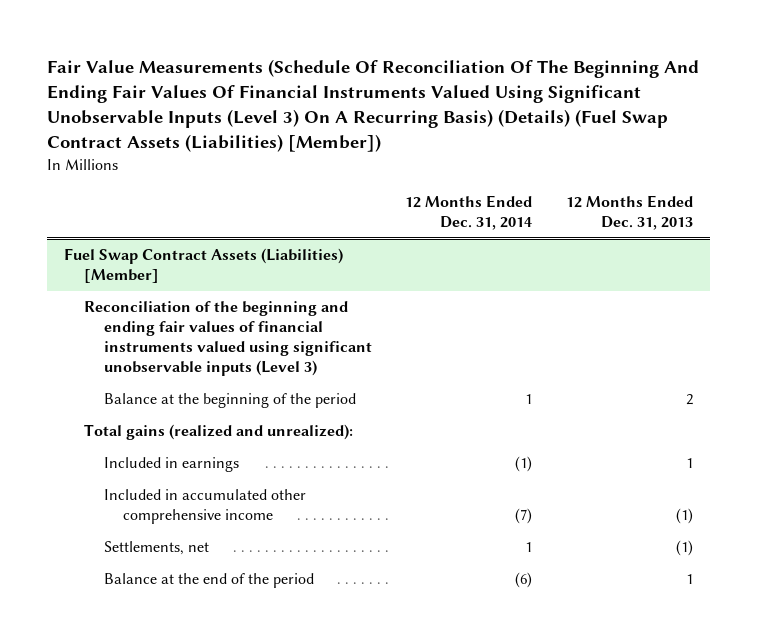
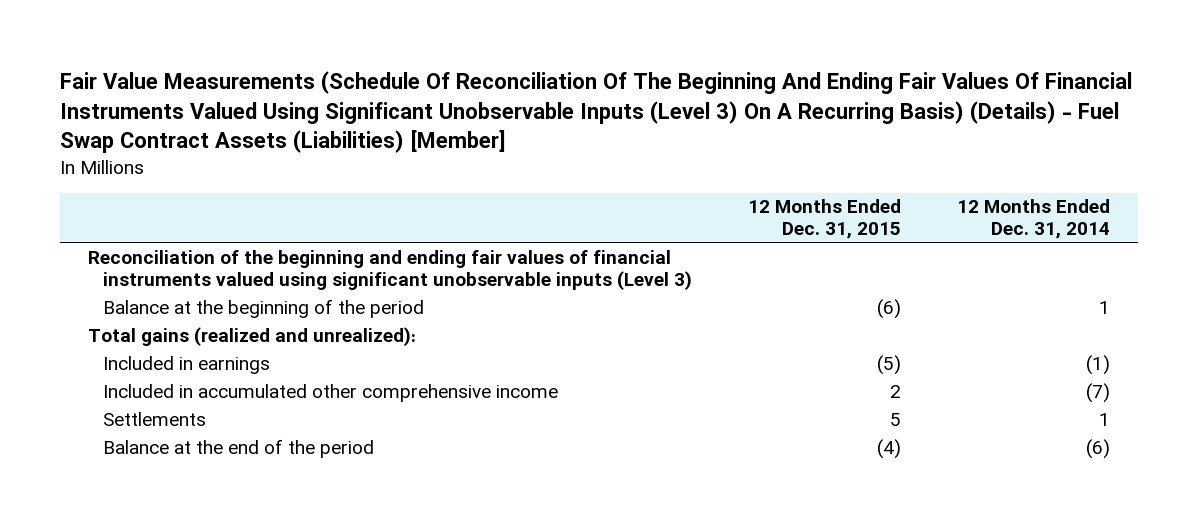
- Fair Value Measurements (Schedule Of Reconciliation Of The Beginning And Ending Fair Values Of Financial Instruments Valued Using Significant Unobservable Inputs (Level 3) On A Recurring Basis) (Details) (Fuel Swap Contract Assets (Liabilities) [Member])
+ Fair Value Measurements (Schedule Of Reconciliation Of The Beginning And Ending Fair Values Of Financial Instruments Valued Using Significant Unobservable Inputs (Level 3) On A Recurring Basis) (Details) - Fuel Swap Contract Assets (Liabilities) [Member]
- | 12 Months Ended Dec. 31, 2014 | 12 Months Ended Dec. 31, 2013
+ | 12 Months Ended Dec. 31, 2015 | 12 Months Ended Dec. 31, 2014
- Fuel Swap Contract Assets (Liabilities) [Member]
- Settlements, net | 1 | (1)
+ Settlements | 5 | 1

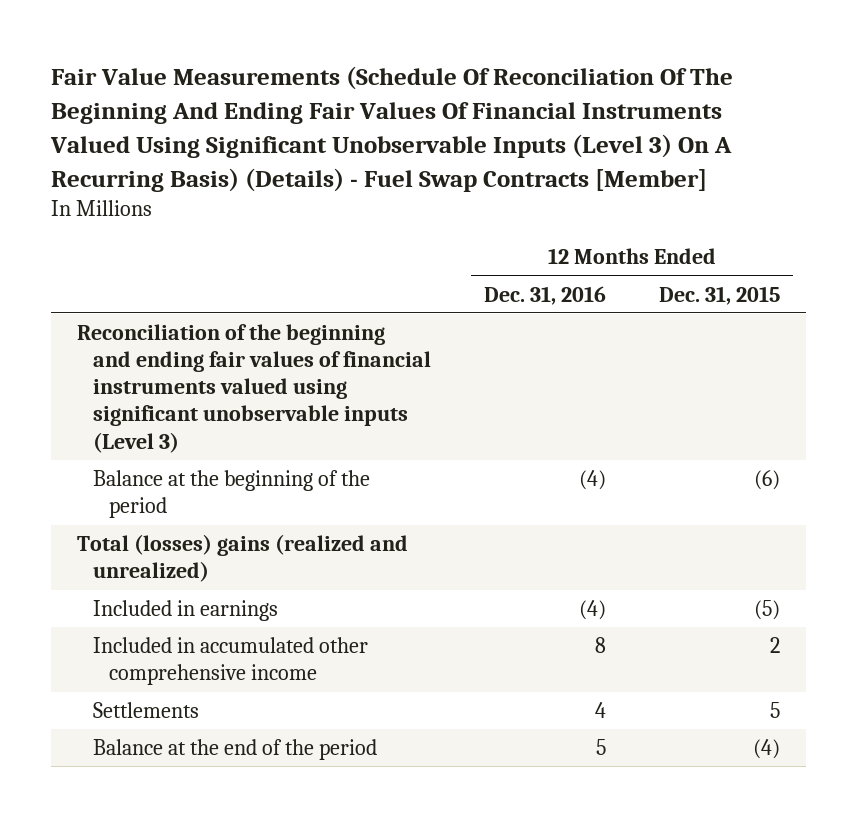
- Fair Value Measurements (Schedule Of Reconciliation Of The Beginning And Ending Fair Values Of Financial Instruments Valued Using Significant Unobservable Inputs (Level 3) On A Recurring Basis) (Details) - Fuel Swap Contract Assets (Liabilities) [Member]
+ Fair Value Measurements (Schedule Of Reconciliation Of The Beginning And Ending Fair Values Of Financial Instruments Valued Using Significant Unobservable Inputs (Level 3) On A Recurring Basis) (Details) - Fuel Swap Contracts [Member]
- | 12 Months Ended Dec. 31, 2015 | 12 Months Ended Dec. 31, 2014
+ | 12 Months Ended Dec. 31, 2016 | 12 Months Ended Dec. 31, 2015
- Total gains (realized and unrealized):
+ Total (losses) gains (realized and unrealized)

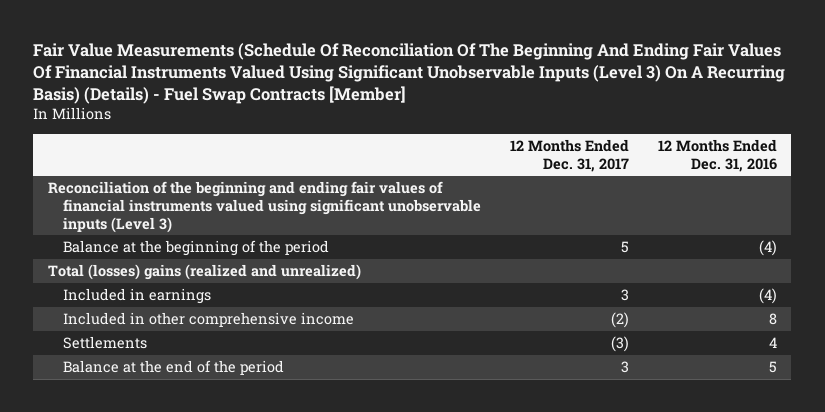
- | 12 Months Ended Dec. 31, 2016 | 12 Months Ended Dec. 31, 2015
+ | 12 Months Ended Dec. 31, 2017 | 12 Months Ended Dec. 31, 2016
- Included in accumulated other comprehensive income | 8 | 2
+ Included in other comprehensive income | (2) | 8

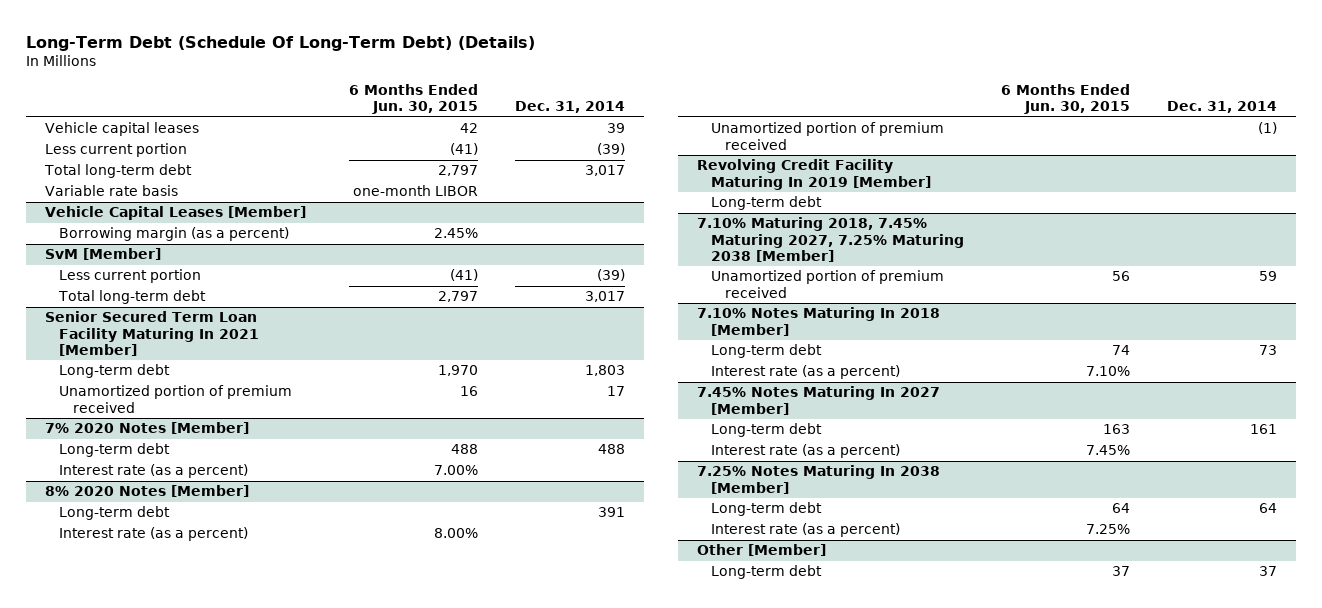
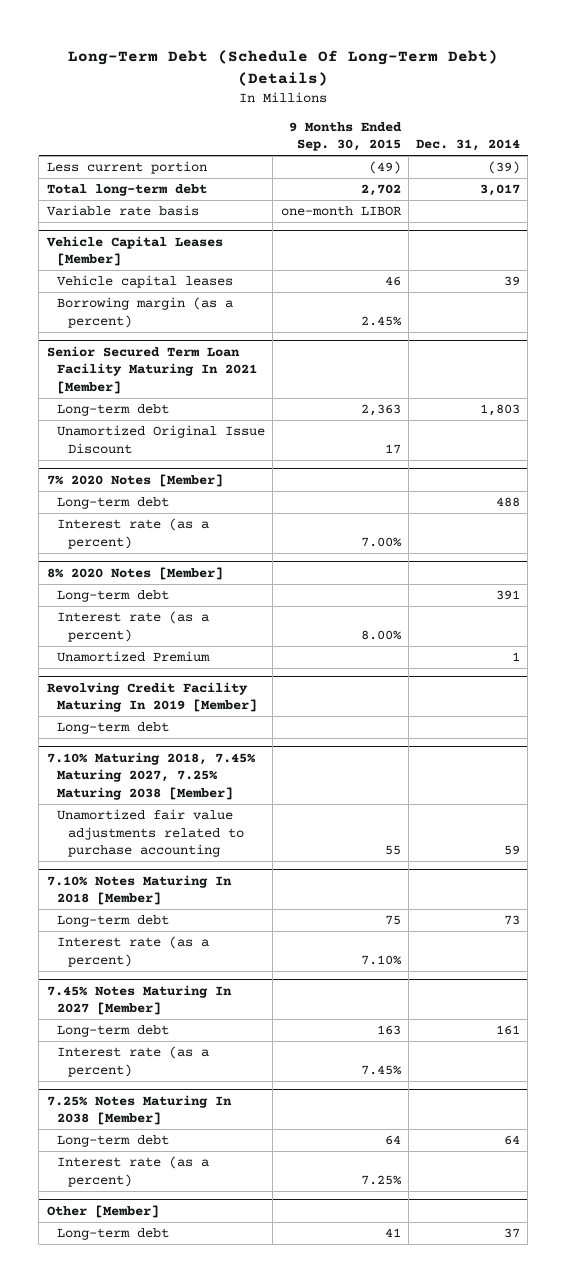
- | 6 Months Ended Jun. 30, 2015 | Dec. 31, 2014
+ | 9 Months Ended Sep. 30, 2015 | Dec. 31, 2014
- Vehicle capital leases | 42 | 39
@ Vehicle Capital Leases [Member]
+ Vehicle capital leases | 46 | 39
- SvM [Member]
- Less current portion | (41) | (39)
- Total long-term debt | 2,797 | 3,017
@ Senior Secured Term Loan Facility Maturing In 2021 [Member]
- Unamortized portion of premium received | 16 | 17
+ Unamortized Original Issue Discount | 17 |
@ 8% 2020 Notes [Member]
- Unamortized portion of premium received | | (1)
+ Unamortized Premium | | 1
@ 7.10% Maturing 2018, 7.45% Maturing 2027, 7.25% Maturing 2038 [Member]
- Unamortized portion of premium received | 56 | 59
+ Unamortized fair value adjustments related to purchase accounting | 55 | 59

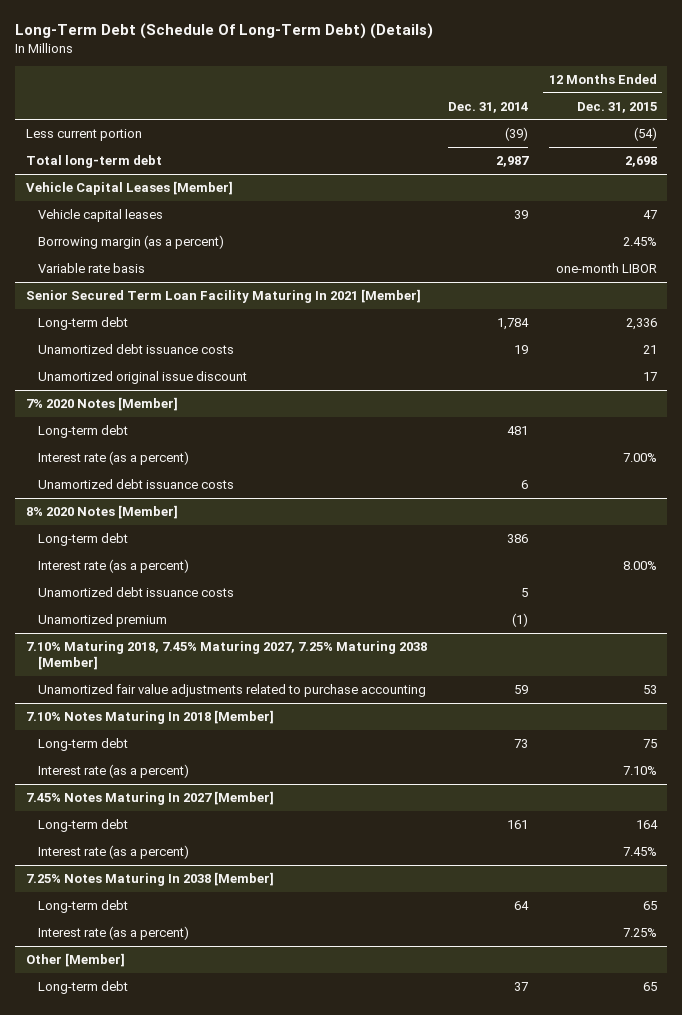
- | 9 Months Ended Sep. 30, 2015 | Dec. 31, 2014
+ | Dec. 31, 2014 | 12 Months Ended Dec. 31, 2015
- Total long-term debt | 2,702 | 3,017
- Variable rate basis | one-month LIBOR |
+ Total long-term debt | 2,987 | 2,698
@ Vehicle Capital Leases [Member]
+ Variable rate basis | | one-month LIBOR
@ Senior Secured Term Loan Facility Maturing In 2021 [Member]
- Long-term debt | 2,363 | 1,803
- Unamortized Original Issue Discount | 17 |
+ Long-term debt | 1,784 | 2,336
+ Unamortized debt issuance costs | 19 | 21
+ Unamortized original issue discount | | 17
@ 7% 2020 Notes [Member]
- Long-term debt | | 488
+ Long-term debt | 481 |
+ Unamortized debt issuance costs | 6 |
@ 8% 2020 Notes [Member]
- Long-term debt | | 391
+ Long-term debt | 386 |
- Unamortized Premium | | 1
- Revolving Credit Facility Maturing In 2019 [Member]
- Long-term debt
@ 8% 2020 Notes [Member]
+ Unamortized debt issuance costs | 5 |
+ Unamortized premium | (1) |

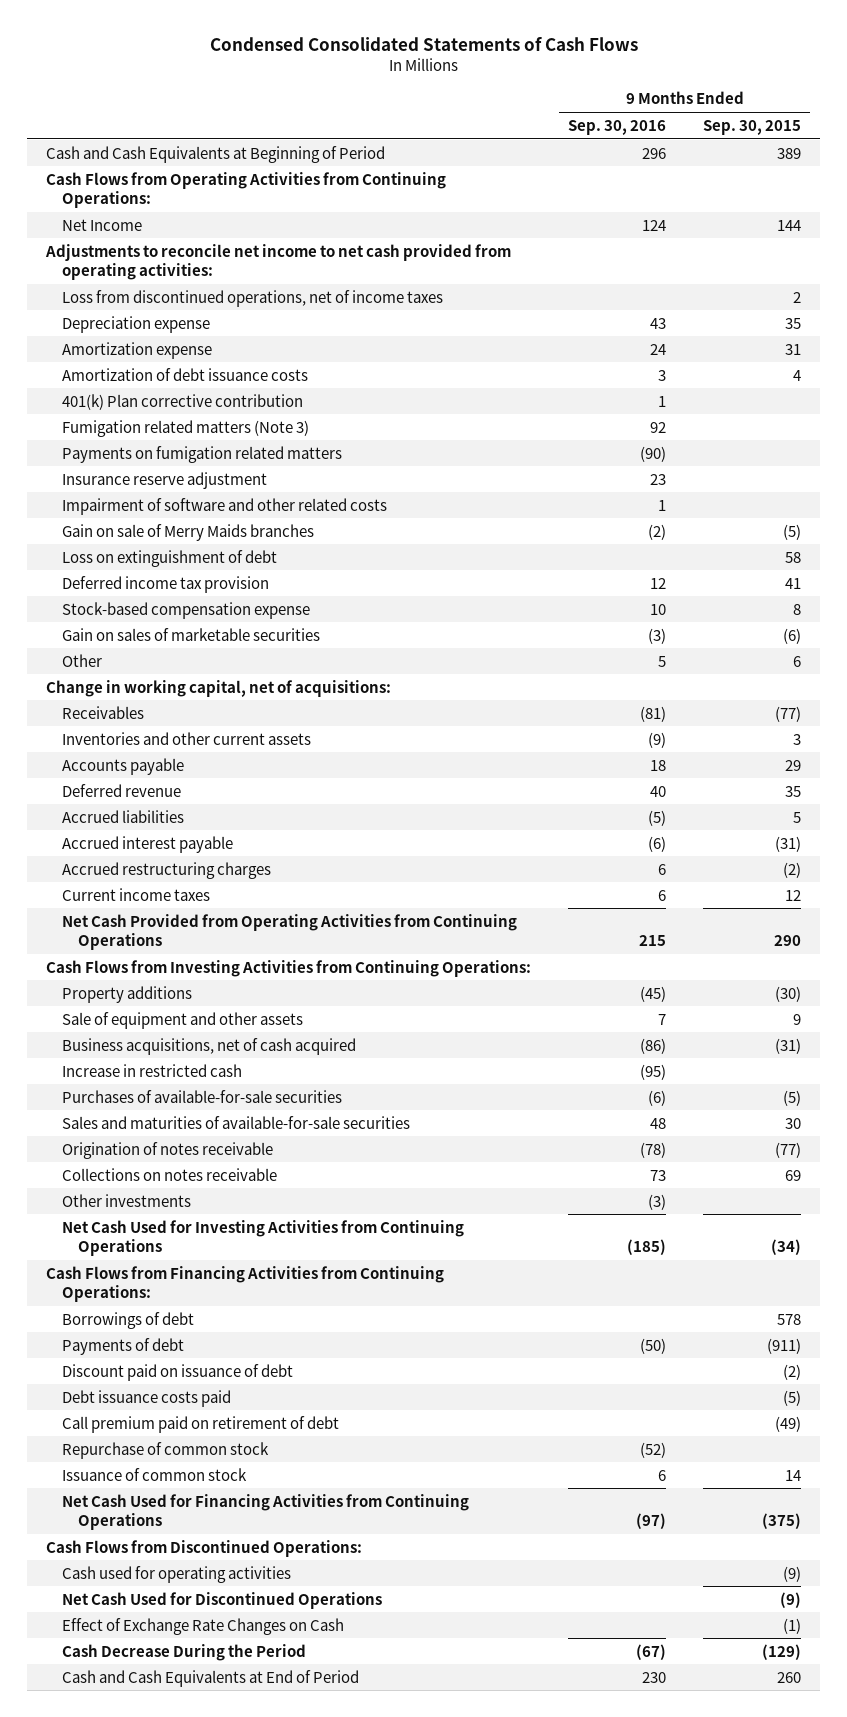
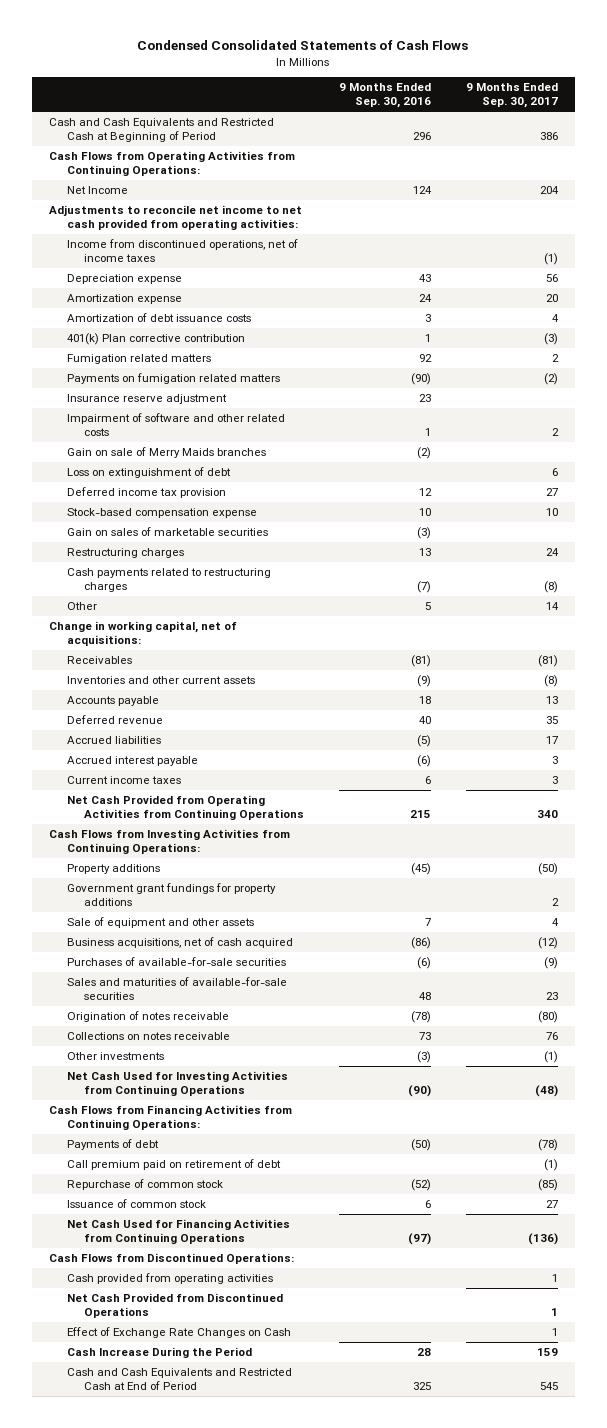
- | 9 Months Ended Sep. 30, 2016 | 9 Months Ended Sep. 30, 2015
+ | 9 Months Ended Sep. 30, 2016 | 9 Months Ended Sep. 30, 2017
- Cash and Cash Equivalents at Beginning of Period | 296 | 389
+ Cash and Cash Equivalents and Restricted Cash at Beginning of Period | 296 | 386
- Loss from discontinued operations, net of income taxes | | 2
+ Income from discontinued operations, net of income taxes | | (1)
- Fumigation related matters (Note 3) | 92 |
+ Fumigation related matters | 92 | 2
+ Restructuring charges | 13 | 24
+ Cash payments related to restructuring charges | (7) | (8)
- Accrued restructuring charges | 6 | (2)
+ Government grant fundings for property additions | | 2
- Increase in restricted cash | (95) |
- Net Cash Used for Investing Activities from Continuing Operations | (185) | (34)
+ Net Cash Used for Investing Activities from Continuing Operations | (90) | (48)
- Borrowings of debt | | 578
- Discount paid on issuance of debt | | (2)
- Debt issuance costs paid | | (5)
- Cash used for operating activities | | (9)
- Net Cash Used for Discontinued Operations | | (9)
+ Cash provided from operating activities | | 1
+ Net Cash Provided from Discontinued Operations | | 1
- Cash Decrease During the Period | (67) | (129)
- Cash and Cash Equivalents at End of Period | 230 | 260
+ Cash Increase During the Period | 28 | 159
+ Cash and Cash Equivalents and Restricted Cash at End of Period | 325 | 545

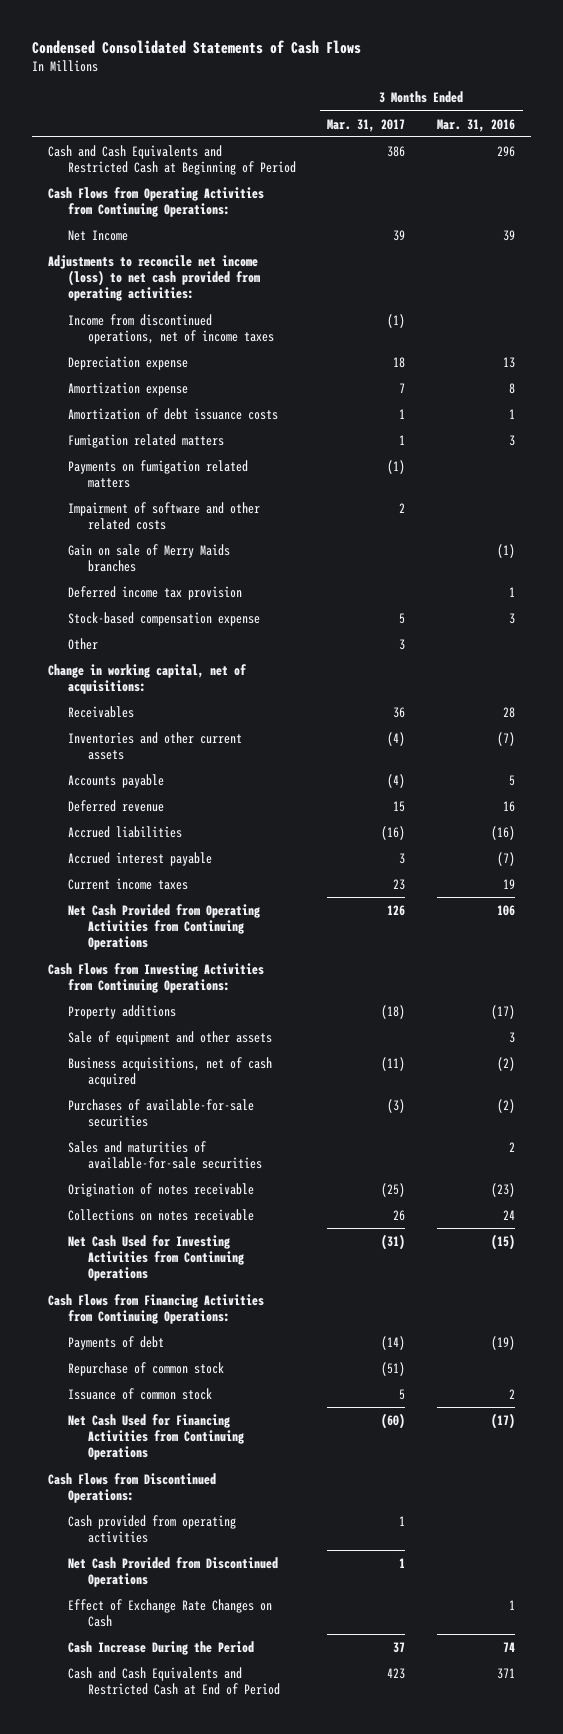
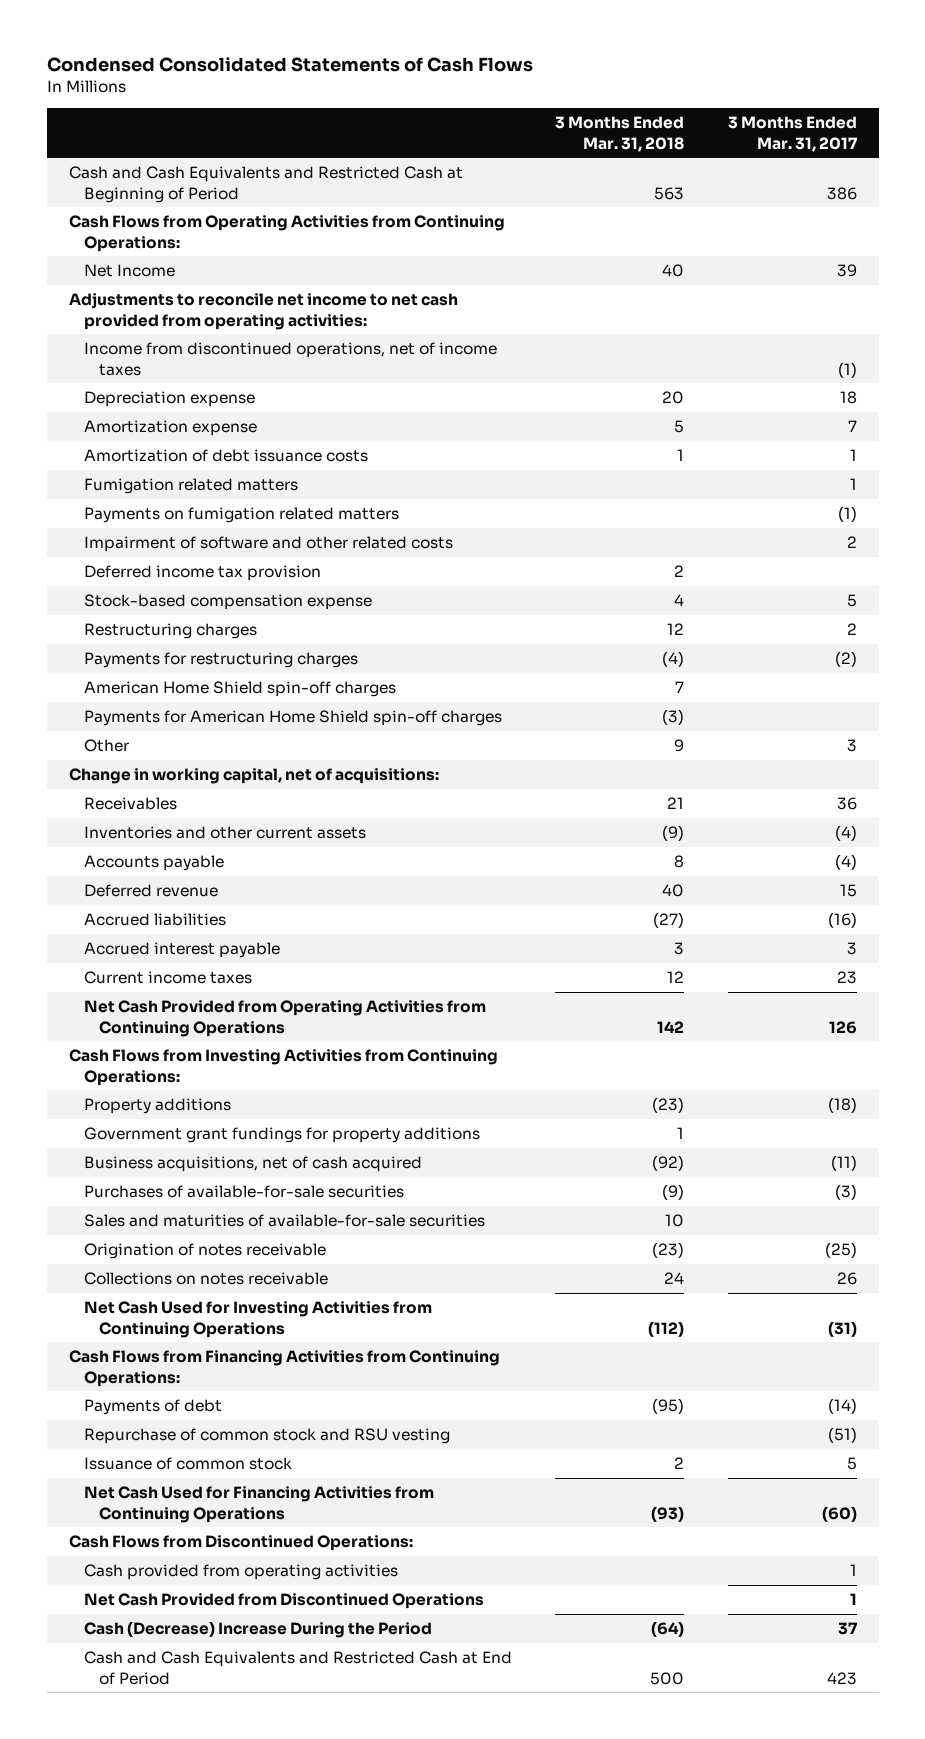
- | 3 Months Ended Mar. 31, 2017 | 3 Months Ended Mar. 31, 2016
+ | 3 Months Ended Mar. 31, 2018 | 3 Months Ended Mar. 31, 2017
- Adjustments to reconcile net income (loss) to net cash provided from operating activities:
+ Adjustments to reconcile net income to net cash provided from operating activities:
- Gain on sale of Merry Maids branches | | (1)
+ Restructuring charges | 12 | 2
+ Payments for restructuring charges | (4) | (2)
+ American Home Shield spin-off charges | 7 |
+ Payments for American Home Shield spin-off charges | (3) |
- Sale of equipment and other assets | | 3
+ Government grant fundings for property additions | 1 |
- Repurchase of common stock | (51) |
+ Repurchase of common stock and RSU vesting | | (51)
- Effect of Exchange Rate Changes on Cash | | 1
- Cash Increase During the Period | 37 | 74
+ Cash (Decrease) Increase During the Period | (64) | 37

